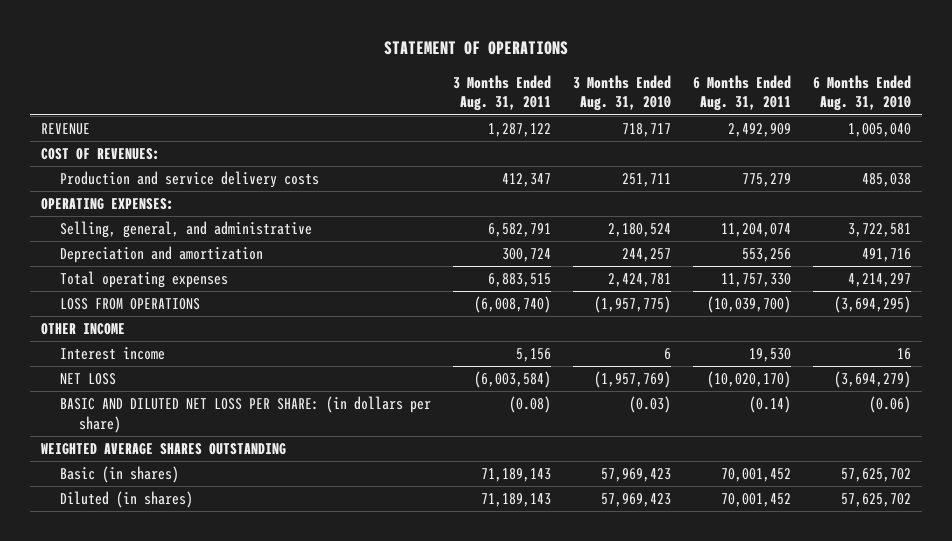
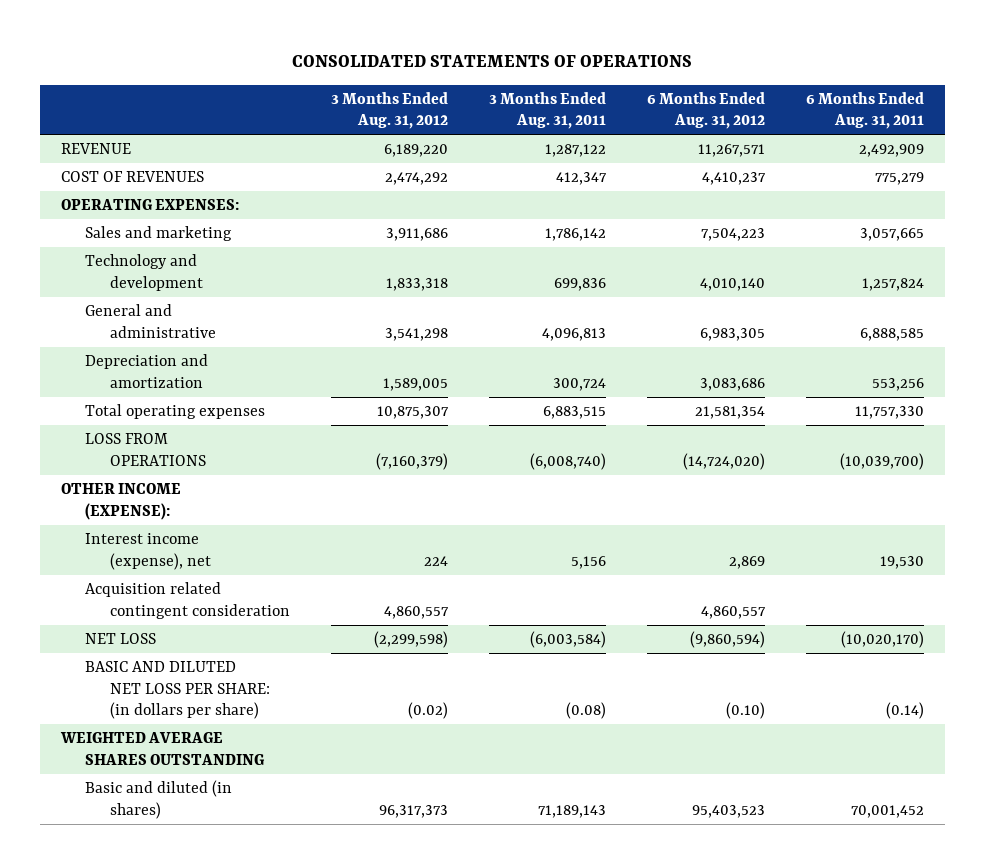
- STATEMENT OF OPERATIONS
+ CONSOLIDATED STATEMENTS OF OPERATIONS
- | 3 Months Ended Aug. 31, 2011 | 3 Months Ended Aug. 31, 2010 | 6 Months Ended Aug. 31, 2011 | 6 Months Ended Aug. 31, 2010
+ | 3 Months Ended Aug. 31, 2012 | 3 Months Ended Aug. 31, 2011 | 6 Months Ended Aug. 31, 2012 | 6 Months Ended Aug. 31, 2011
- COST OF REVENUES:
- Production and service delivery costs | 412,347 | 251,711 | 775,279 | 485,038
+ COST OF REVENUES | 2,474,292 | 412,347 | 4,410,237 | 775,279
- Selling, general, and administrative | 6,582,791 | 2,180,524 | 11,204,074 | 3,722,581
+ Sales and marketing | 3,911,686 | 1,786,142 | 7,504,223 | 3,057,665
+ Technology and development | 1,833,318 | 699,836 | 4,010,140 | 1,257,824
+ General and administrative | 3,541,298 | 4,096,813 | 6,983,305 | 6,888,585
- OTHER INCOME
- Interest income | 5,156 | 6 | 19,530 | 16
+ OTHER INCOME (EXPENSE):
+ Interest income (expense), net | 224 | 5,156 | 2,869 | 19,530
+ Acquisition related contingent consideration | 4,860,557 | | 4,860,557 |
- Basic (in shares) | 71,189,143 | 57,969,423 | 70,001,452 | 57,625,702
- Diluted (in shares) | 71,189,143 | 57,969,423 | 70,001,452 | 57,625,702
+ Basic and diluted (in shares) | 96,317,373 | 71,189,143 | 95,403,523 | 70,001,452

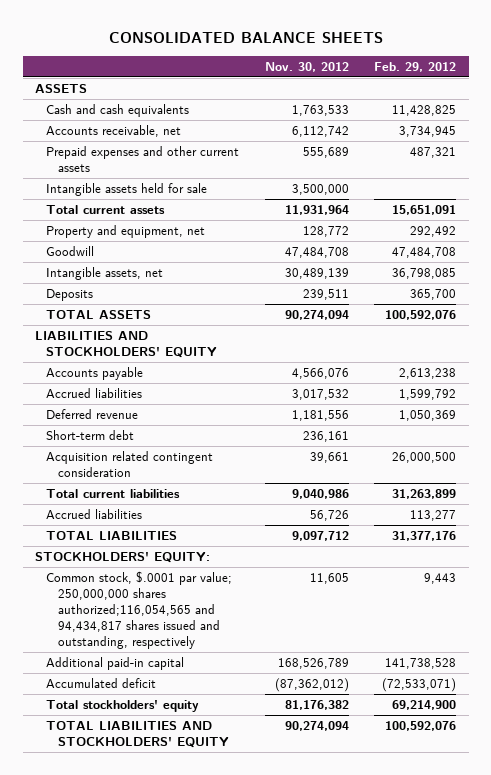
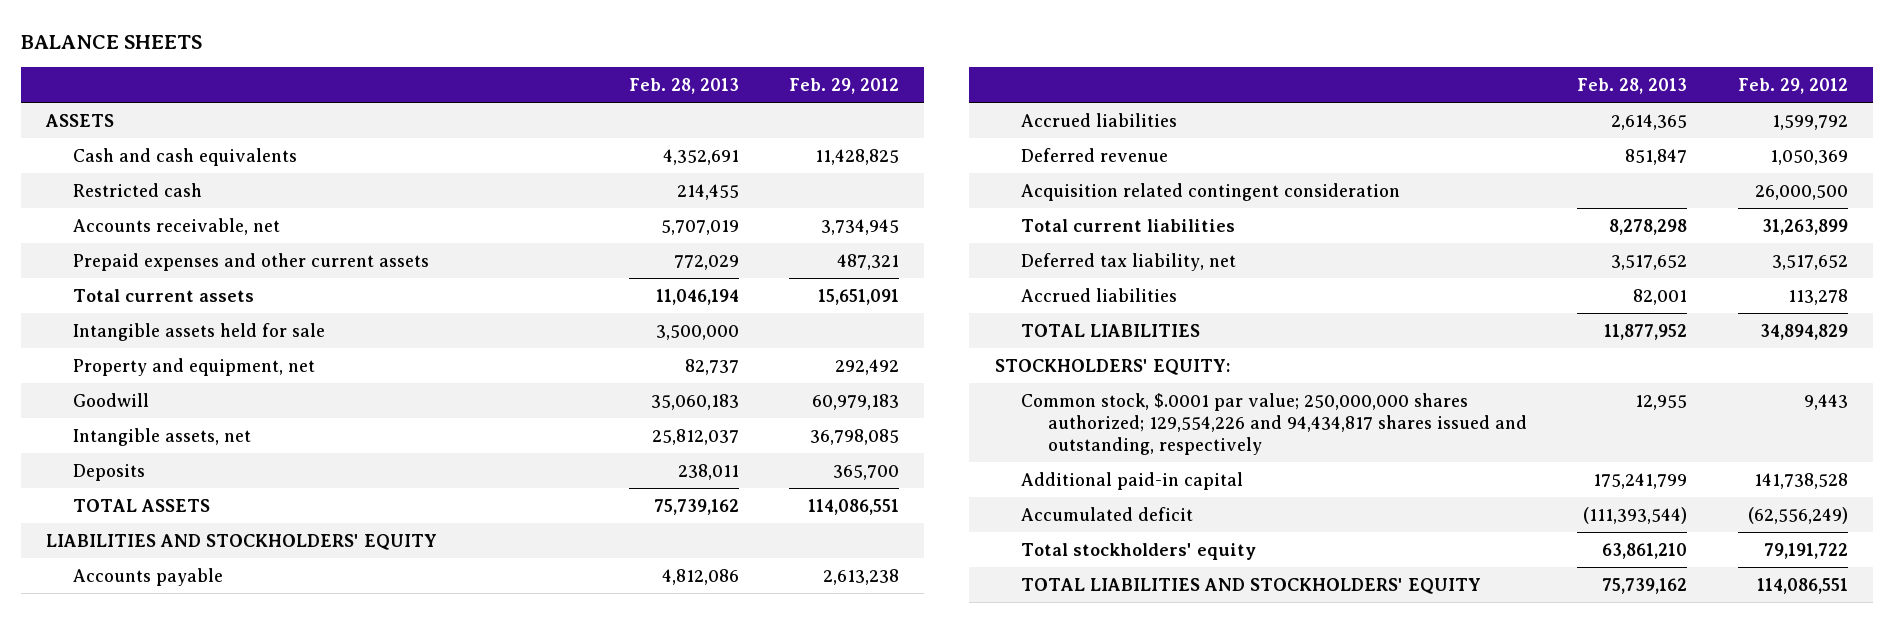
- CONSOLIDATED BALANCE SHEETS
+ BALANCE SHEETS
- | Nov. 30, 2012 | Feb. 29, 2012
+ | Feb. 28, 2013 | Feb. 29, 2012
+ Restricted cash | 214,455 |
moved down: Intangible assets held for sale | 3,500,000 |
- Goodwill | 47,484,708 | 47,484,708
+ Goodwill | 35,060,183 | 60,979,183
- TOTAL ASSETS | 90,274,094 | 100,592,076
+ TOTAL ASSETS | 75,739,162 | 114,086,551
- Short-term debt | 236,161 |
- Accrued liabilities | 56,726 | 113,277
- TOTAL LIABILITIES | 9,097,712 | 31,377,176
+ Deferred tax liability, net | 3,517,652 | 3,517,652
+ Accrued liabilities | 82,001 | 113,278
+ TOTAL LIABILITIES | 11,877,952 | 34,894,829
- Common stock, $.0001 par value; 250,000,000 shares authorized;116,054,565 and 94,434,817 shares issued and outstanding, respectively | 11,605 | 9,443
+ Common stock, $.0001 par value; 250,000,000 shares authorized; 129,554,226 and 94,434,817 shares issued and outstanding, respectively | 12,955 | 9,443
- Accumulated deficit | (87,362,012) | (72,533,071)
- Total stockholders' equity | 81,176,382 | 69,214,900
- TOTAL LIABILITIES AND STOCKHOLDERS' EQUITY | 90,274,094 | 100,592,076
+ Accumulated deficit | (111,393,544) | (62,556,249)
+ Total stockholders' equity | 63,861,210 | 79,191,722
+ TOTAL LIABILITIES AND STOCKHOLDERS' EQUITY | 75,739,162 | 114,086,551

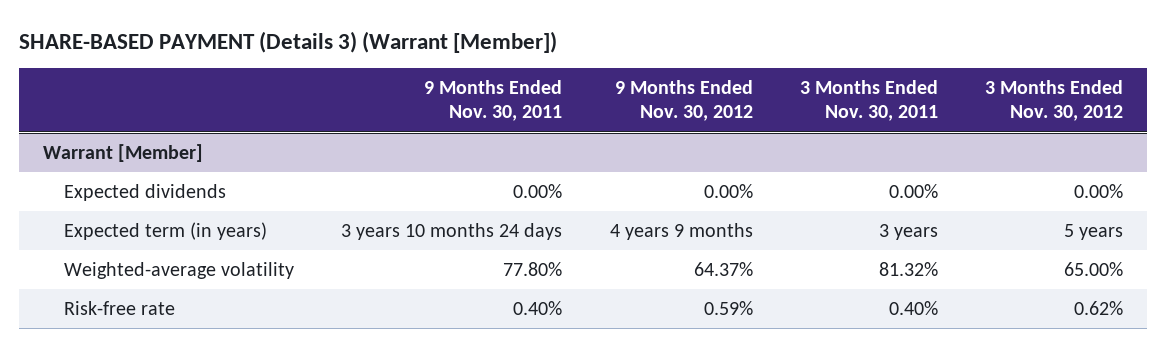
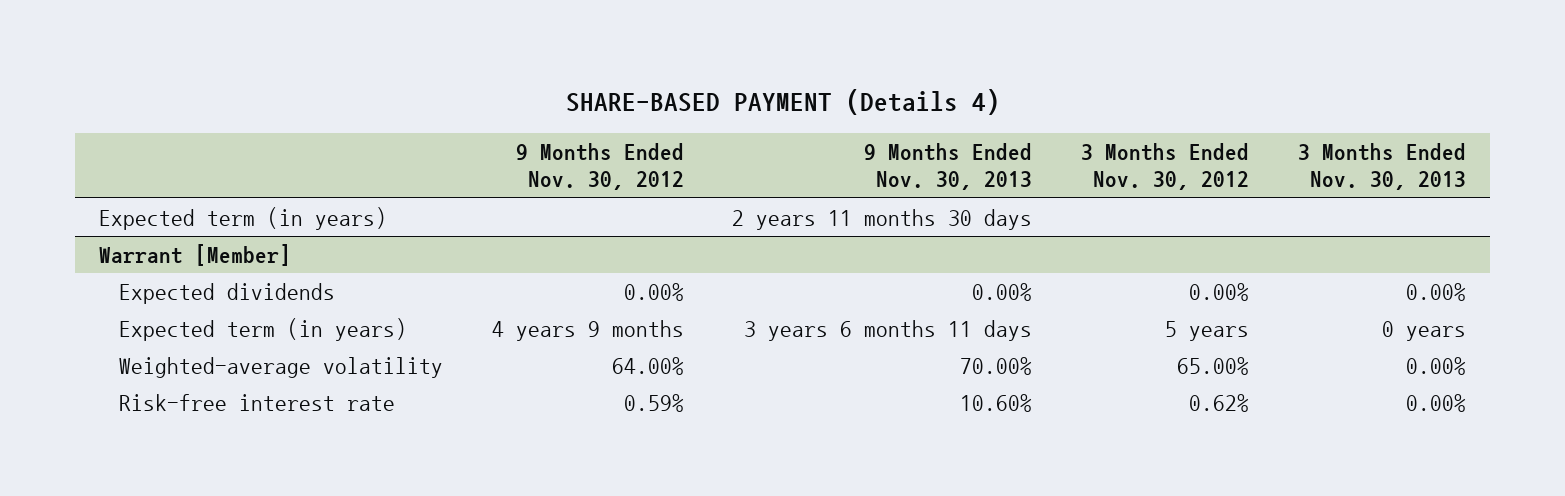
- SHARE-BASED PAYMENT (Details 3) (Warrant [Member])
+ SHARE-BASED PAYMENT (Details 4)
- | 9 Months Ended Nov. 30, 2011 | 9 Months Ended Nov. 30, 2012 | 3 Months Ended Nov. 30, 2011 | 3 Months Ended Nov. 30, 2012
+ | 9 Months Ended Nov. 30, 2012 | 9 Months Ended Nov. 30, 2013 | 3 Months Ended Nov. 30, 2012 | 3 Months Ended Nov. 30, 2013
+ Expected term (in years) | | 2 years 11 months 30 days | |
@ Warrant [Member]
- Weighted-average volatility | 77.80% | 64.37% | 81.32% | 65.00%
- Risk-free rate | 0.40% | 0.59% | 0.40% | 0.62%
+ Weighted-average volatility | 64.00% | 70.00% | 65.00% | 0.00%
+ Risk-free interest rate | 0.59% | 10.60% | 0.62% | 0.00%

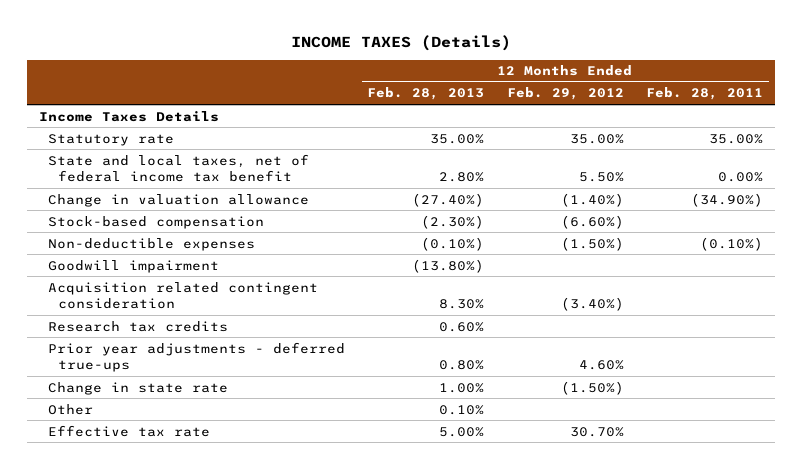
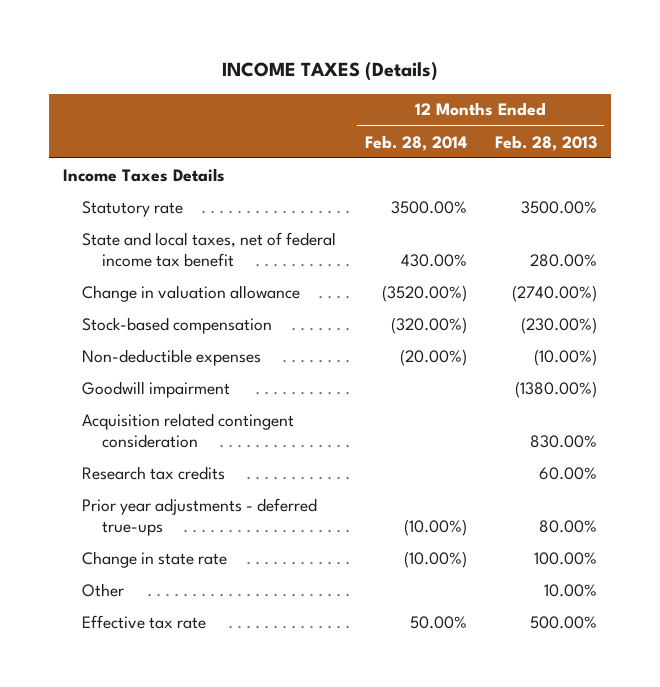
- | 12 Months Ended Feb. 28, 2013 | 12 Months Ended Feb. 29, 2012 | 12 Months Ended Feb. 28, 2011
+ | 12 Months Ended Feb. 28, 2014 | 12 Months Ended Feb. 28, 2013
- Statutory rate | 35.00% | 35.00% | 35.00%
- State and local taxes, net of federal income tax benefit | 2.80% | 5.50% | 0.00%
- Change in valuation allowance | (27.40%) | (1.40%) | (34.90%)
- Stock-based compensation | (2.30%) | (6.60%) |
- Non-deductible expenses | (0.10%) | (1.50%) | (0.10%)
- Goodwill impairment | (13.80%) | |
- Acquisition related contingent consideration | 8.30% | (3.40%) |
- Research tax credits | 0.60% | |
- Prior year adjustments - deferred true-ups | 0.80% | 4.60% |
- Change in state rate | 1.00% | (1.50%) |
- Other | 0.10% | |
- Effective tax rate | 5.00% | 30.70% |
+ Statutory rate | 3500.00% | 3500.00%
+ State and local taxes, net of federal income tax benefit | 430.00% | 280.00%
+ Change in valuation allowance | (3520.00%) | (2740.00%)
+ Stock-based compensation | (320.00%) | (230.00%)
+ Non-deductible expenses | (20.00%) | (10.00%)
+ Goodwill impairment | | (1380.00%)
+ Acquisition related contingent consideration | | 830.00%
+ Research tax credits | | 60.00%
+ Prior year adjustments - deferred true-ups | (10.00%) | 80.00%
+ Change in state rate | (10.00%) | 100.00%
+ Other | | 10.00%
+ Effective tax rate | 50.00% | 500.00%

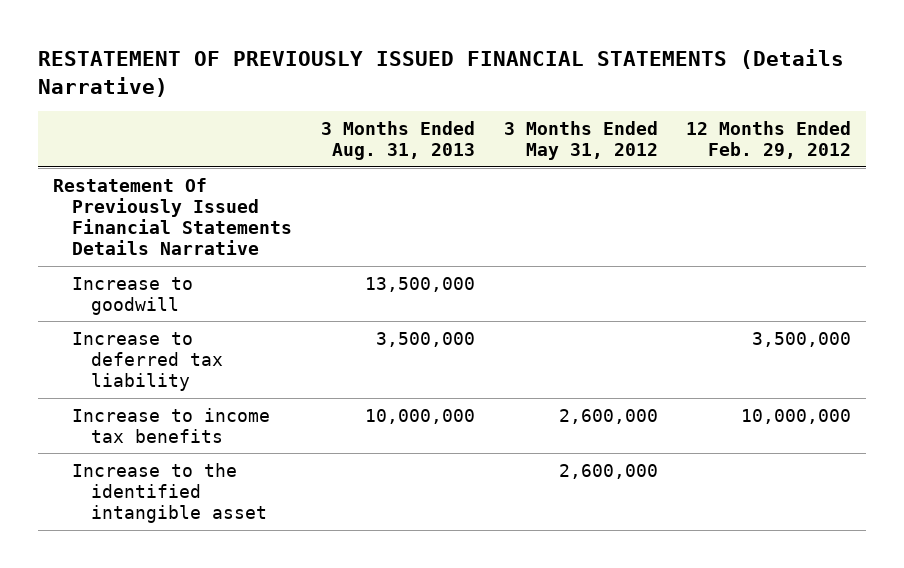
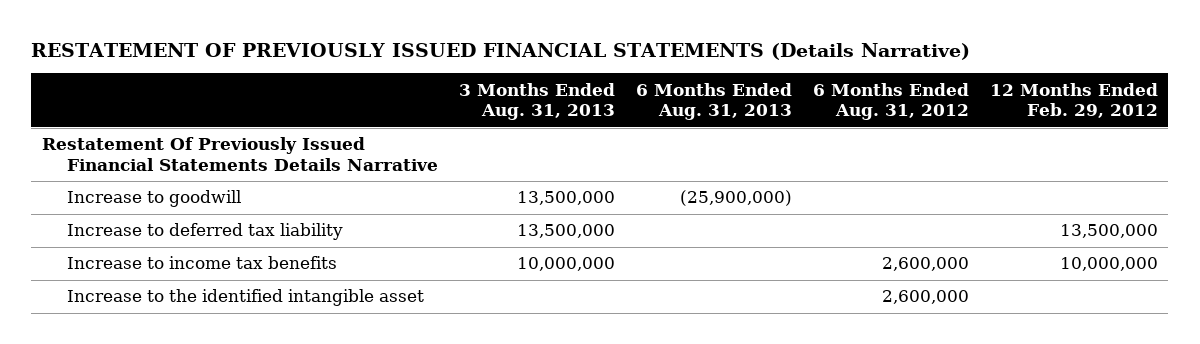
- | 3 Months Ended Aug. 31, 2013 | 3 Months Ended May 31, 2012 | 12 Months Ended Feb. 29, 2012
+ | 3 Months Ended Aug. 31, 2013 | 6 Months Ended Aug. 31, 2013 | 6 Months Ended Aug. 31, 2012 | 12 Months Ended Feb. 29, 2012
- Increase to deferred tax liability | 3,500,000 | | 3,500,000
+ Increase to deferred tax liability | 13,500,000 | | | 13,500,000

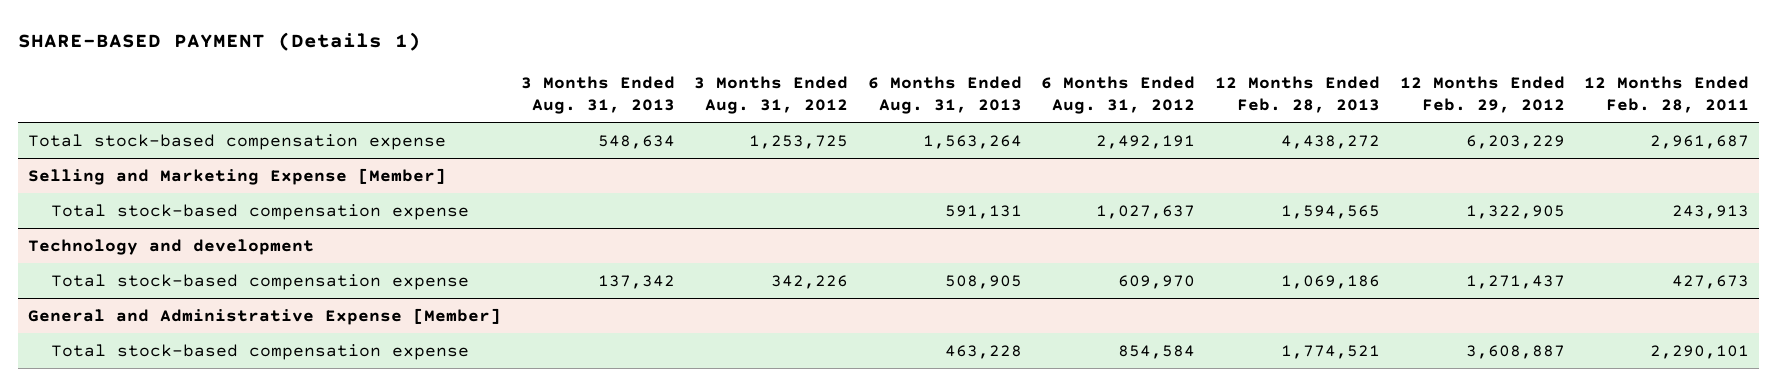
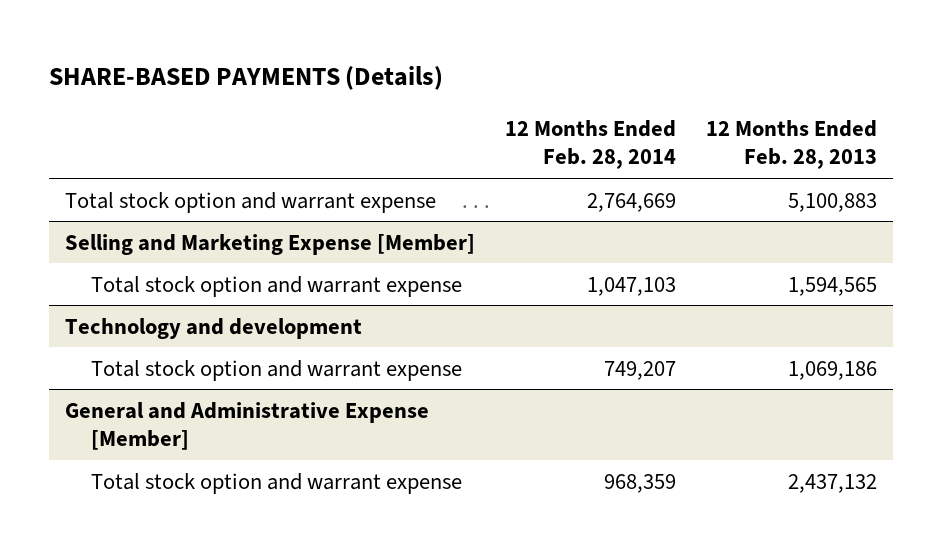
- SHARE-BASED PAYMENT (Details 1)
+ SHARE-BASED PAYMENTS (Details)
- | 3 Months Ended Aug. 31, 2013 | 3 Months Ended Aug. 31, 2012 | 6 Months Ended Aug. 31, 2013 | 6 Months Ended Aug. 31, 2012 | 12 Months Ended Feb. 28, 2013 | 12 Months Ended Feb. 29, 2012 | 12 Months Ended Feb. 28, 2011
+ | 12 Months Ended Feb. 28, 2014 | 12 Months Ended Feb. 28, 2013
- Total stock-based compensation expense | 548,634 | 1,253,725 | 1,563,264 | 2,492,191 | 4,438,272 | 6,203,229 | 2,961,687
+ Total stock option and warrant expense | 2,764,669 | 5,100,883
@ Selling and Marketing Expense [Member]
- Total stock-based compensation expense | | | 591,131 | 1,027,637 | 1,594,565 | 1,322,905 | 243,913
+ Total stock option and warrant expense | 1,047,103 | 1,594,565
@ Technology and development
- Total stock-based compensation expense | 137,342 | 342,226 | 508,905 | 609,970 | 1,069,186 | 1,271,437 | 427,673
+ Total stock option and warrant expense | 749,207 | 1,069,186
@ General and Administrative Expense [Member]
- Total stock-based compensation expense | | | 463,228 | 854,584 | 1,774,521 | 3,608,887 | 2,290,101
+ Total stock option and warrant expense | 968,359 | 2,437,132

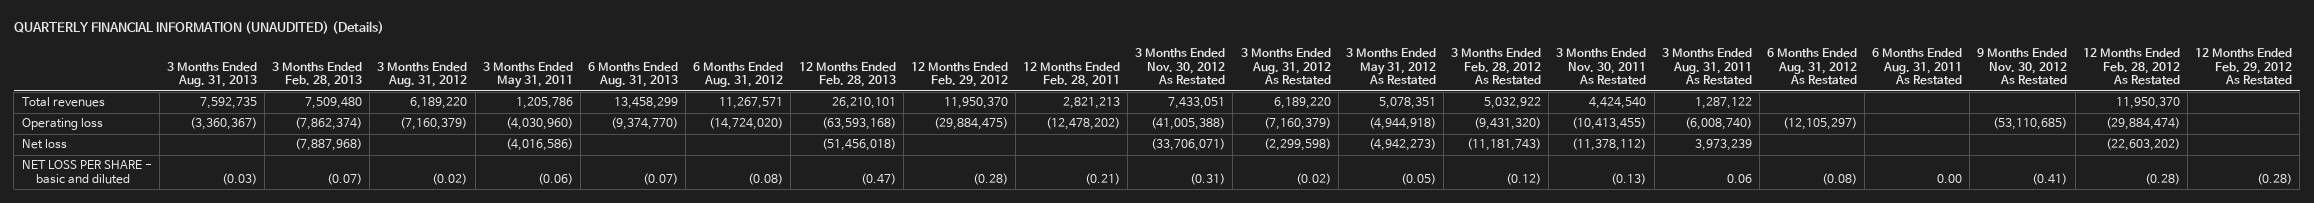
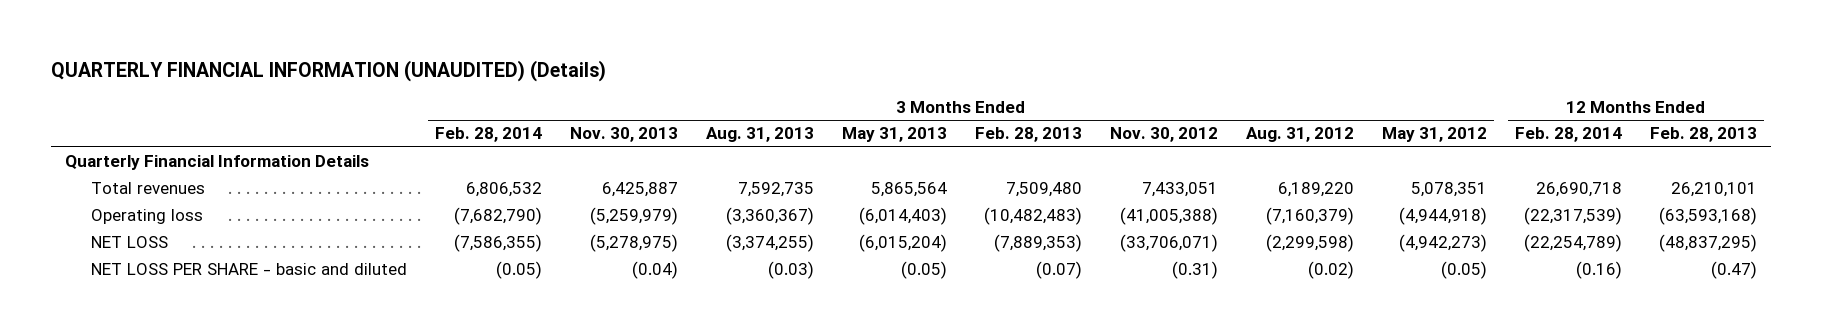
- | 3 Months Ended Aug. 31, 2013 | 3 Months Ended Feb. 28, 2013 | 3 Months Ended Aug. 31, 2012 | 3 Months Ended May 31, 2011 | 6 Months Ended Aug. 31, 2013 | 6 Months Ended Aug. 31, 2012 | 12 Months Ended Feb. 28, 2013 | 12 Months Ended Feb. 29, 2012 | 12 Months Ended Feb. 28, 2011 | 3 Months Ended Nov. 30, 2012 As Restated | 3 Months Ended Aug. 31, 2012 As Restated | 3 Months Ended May 31, 2012 As Restated | 3 Months Ended Feb. 28, 2012 As Restated | 3 Months Ended Nov. 30, 2011 As Restated | 3 Months Ended Aug. 31, 2011 As Restated | 6 Months Ended Aug. 31, 2012 As Restated | 6 Months Ended Aug. 31, 2011 As Restated | 9 Months Ended Nov. 30, 2012 As Restated | 12 Months Ended Feb. 28, 2012 As Restated | 12 Months Ended Feb. 29, 2012 As Restated
+ | 3 Months Ended Feb. 28, 2014 | 3 Months Ended Nov. 30, 2013 | 3 Months Ended Aug. 31, 2013 | 3 Months Ended May 31, 2013 | 3 Months Ended Feb. 28, 2013 | 3 Months Ended Nov. 30, 2012 | 3 Months Ended Aug. 31, 2012 | 3 Months Ended May 31, 2012 | 12 Months Ended Feb. 28, 2014 | 12 Months Ended Feb. 28, 2013
+ Quarterly Financial Information Details
- Operating loss | (3,360,367) | (7,862,374) | (7,160,379) | (4,030,960) | (9,374,770) | (14,724,020) | (63,593,168) | (29,884,475) | (12,478,202) | (41,005,388) | (7,160,379) | (4,944,918) | (9,431,320) | (10,413,455) | (6,008,740) | (12,105,297) | | (53,110,685) | (29,884,474) |
- Net loss | | (7,887,968) | | (4,016,586) | | | (51,456,018) | | | (33,706,071) | (2,299,598) | (4,942,273) | (11,181,743) | (11,378,112) | 3,973,239 | | | | (22,603,202) |
+ Operating loss | (7,682,790) | (5,259,979) | (3,360,367) | (6,014,403) | (10,482,483) | (41,005,388) | (7,160,379) | (4,944,918) | (22,317,539) | (63,593,168)
+ NET LOSS | (7,586,355) | (5,278,975) | (3,374,255) | (6,015,204) | (7,889,353) | (33,706,071) | (2,299,598) | (4,942,273) | (22,254,789) | (48,837,295)

